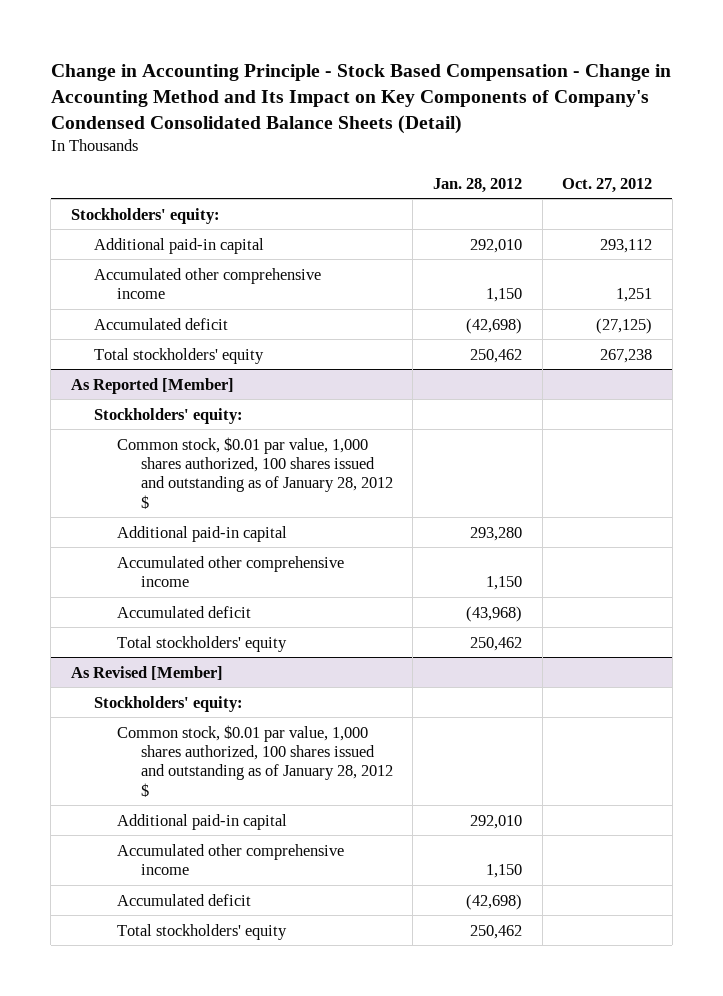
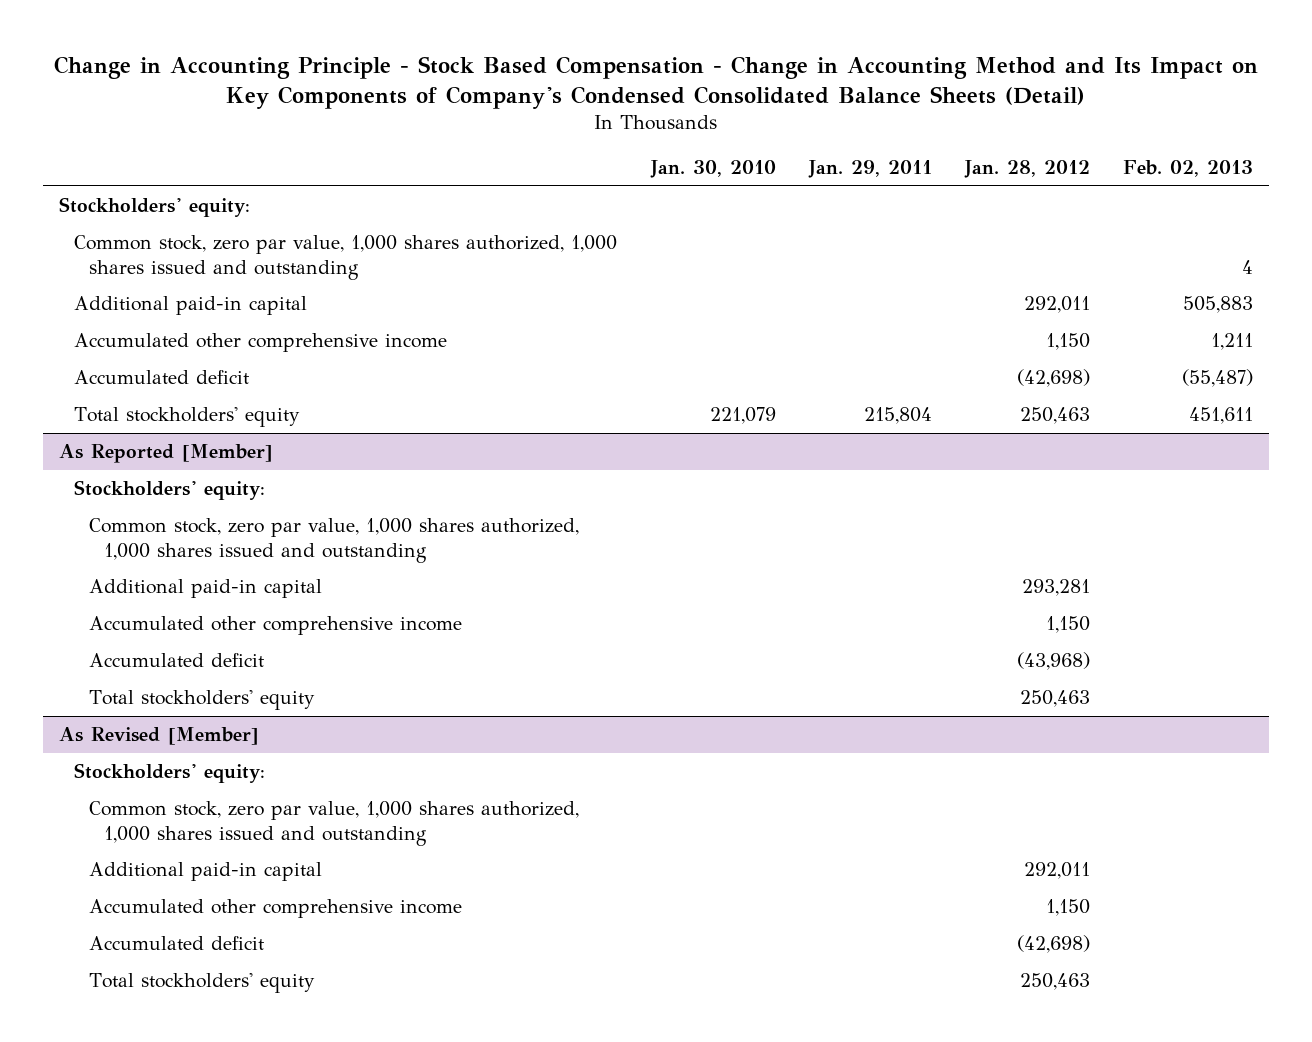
- | Jan. 28, 2012 | Oct. 27, 2012
+ | Jan. 30, 2010 | Jan. 29, 2011 | Jan. 28, 2012 | Feb. 02, 2013
- Additional paid-in capital | 292,010 | 293,112
+ Common stock, zero par value, 1,000 shares authorized, 1,000 shares issued and outstanding | | | | 4
+ Additional paid-in capital | | | 292,011 | 505,883
- Total stockholders' equity | 250,462 | 267,238
+ Total stockholders' equity | 221,079 | 215,804 | 250,463 | 451,611
@ As Reported [Member]
- Common stock, $0.01 par value, 1,000 shares authorized, 100 shares issued and outstanding as of January 28, 2012 $
- Additional paid-in capital | 293,280 |
+ Common stock, zero par value, 1,000 shares authorized, 1,000 shares issued and outstanding
+ Additional paid-in capital | | | 293,281 |
- Total stockholders' equity | 250,462 |
+ Total stockholders' equity | | | 250,463 |
@ As Revised [Member]
- Common stock, $0.01 par value, 1,000 shares authorized, 100 shares issued and outstanding as of January 28, 2012 $
- Additional paid-in capital | 292,010 |
+ Common stock, zero par value, 1,000 shares authorized, 1,000 shares issued and outstanding
+ Additional paid-in capital | | | 292,011 |
- Total stockholders' equity | 250,462 |
+ Total stockholders' equity | | | 250,463 |

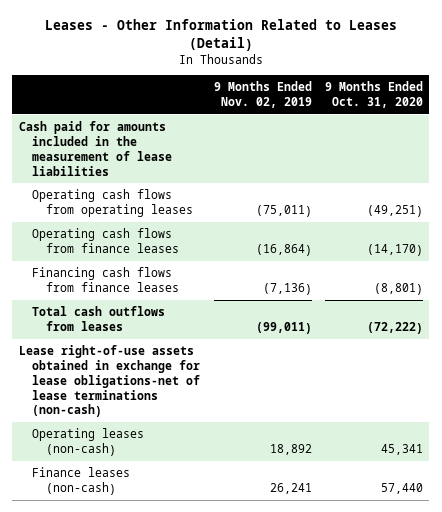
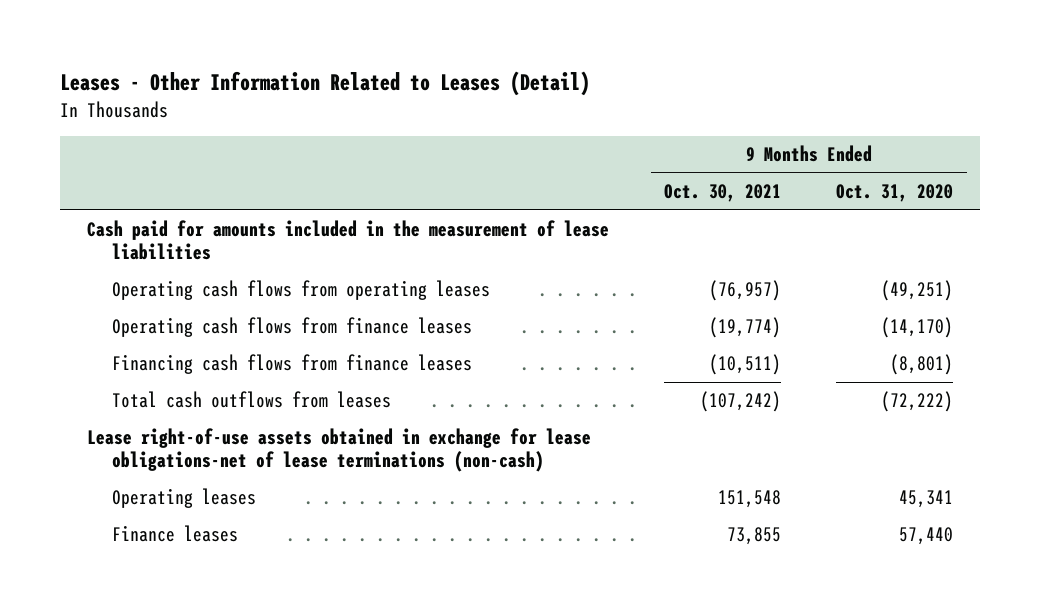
- | 9 Months Ended Nov. 02, 2019 | 9 Months Ended Oct. 31, 2020
+ | 9 Months Ended Oct. 30, 2021 | 9 Months Ended Oct. 31, 2020
- Operating leases (non-cash) | 18,892 | 45,341
- Finance leases (non-cash) | 26,241 | 57,440
+ Operating leases | 151,548 | 45,341
+ Finance leases | 73,855 | 57,440

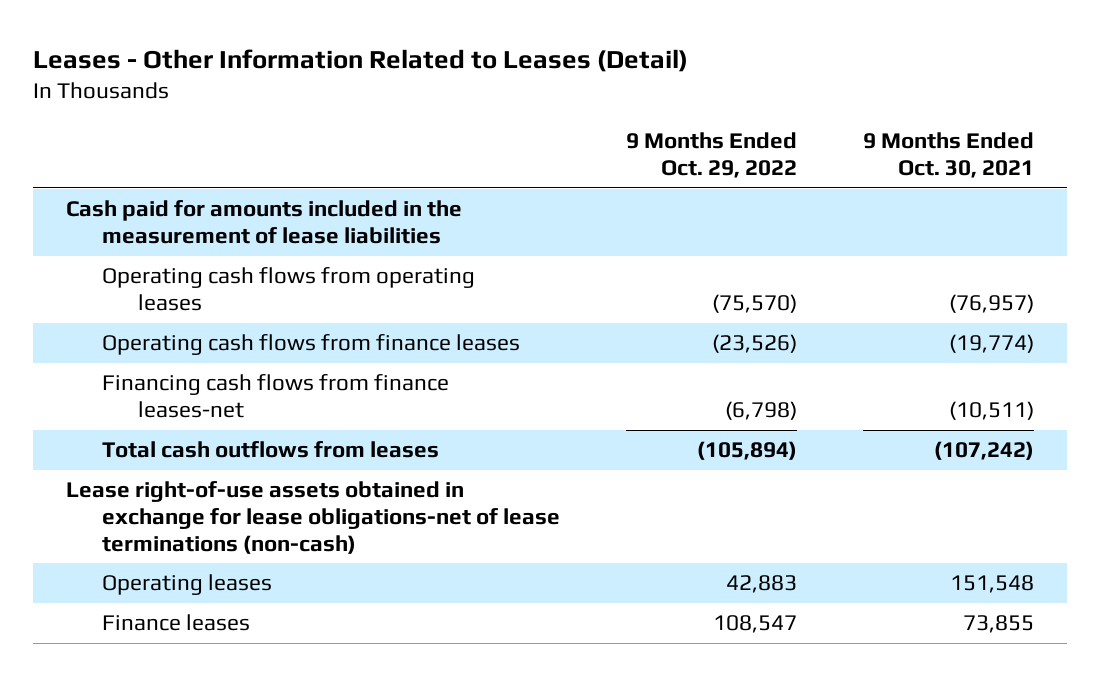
- | 9 Months Ended Oct. 30, 2021 | 9 Months Ended Oct. 31, 2020
+ | 9 Months Ended Oct. 29, 2022 | 9 Months Ended Oct. 30, 2021
- Financing cash flows from finance leases | (10,511) | (8,801)
+ Financing cash flows from finance leases-net | (6,798) | (10,511)

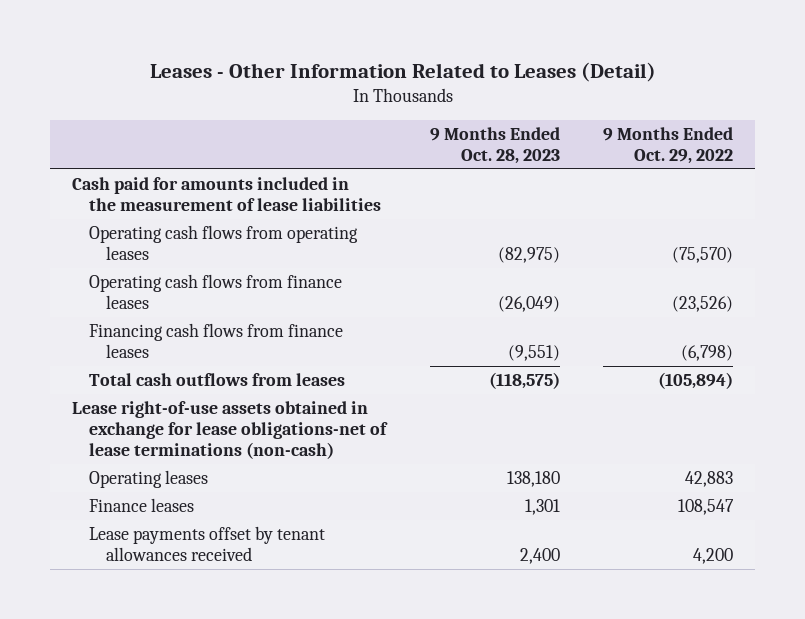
- | 9 Months Ended Oct. 29, 2022 | 9 Months Ended Oct. 30, 2021
+ | 9 Months Ended Oct. 28, 2023 | 9 Months Ended Oct. 29, 2022
- Financing cash flows from finance leases-net | (6,798) | (10,511)
+ Financing cash flows from finance leases | (9,551) | (6,798)
+ Lease payments offset by tenant allowances received | 2,400 | 4,200

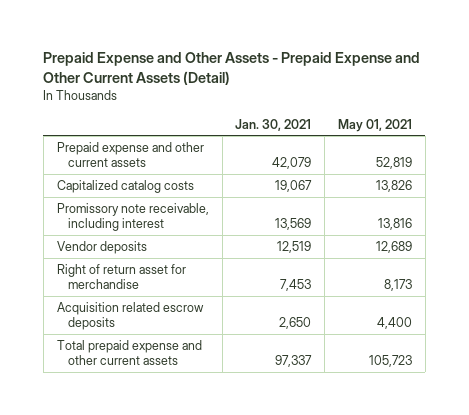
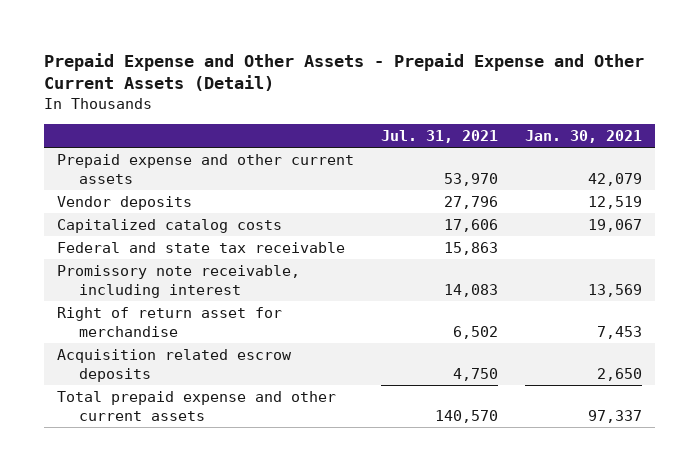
- | Jan. 30, 2021 | May 01, 2021
+ | Jul. 31, 2021 | Jan. 30, 2021
moved up: Vendor deposits | 27,796 | 12,519
+ Federal and state tax receivable | 15,863 |

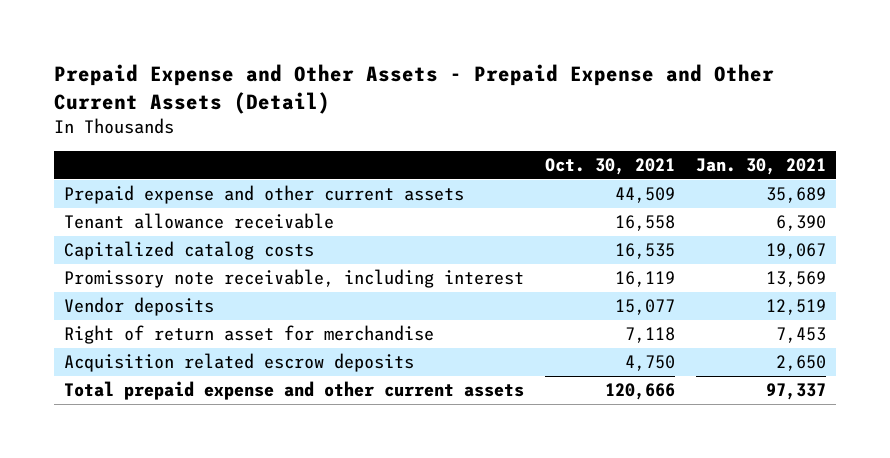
- | Jul. 31, 2021 | Jan. 30, 2021
+ | Oct. 30, 2021 | Jan. 30, 2021
- Prepaid expense and other current assets | 53,970 | 42,079
+ Prepaid expense and other current assets | 44,509 | 35,689
+ Tenant allowance receivable | 16,558 | 6,390
- Federal and state tax receivable | 15,863 |
moved down: Vendor deposits | 15,077 | 12,519

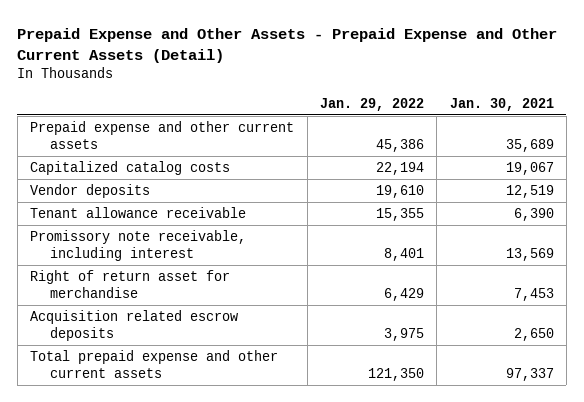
- | Oct. 30, 2021 | Jan. 30, 2021
+ | Jan. 29, 2022 | Jan. 30, 2021
moved down: Tenant allowance receivable | 15,355 | 6,390
moved down: Promissory note receivable, including interest | 8,401 | 13,569

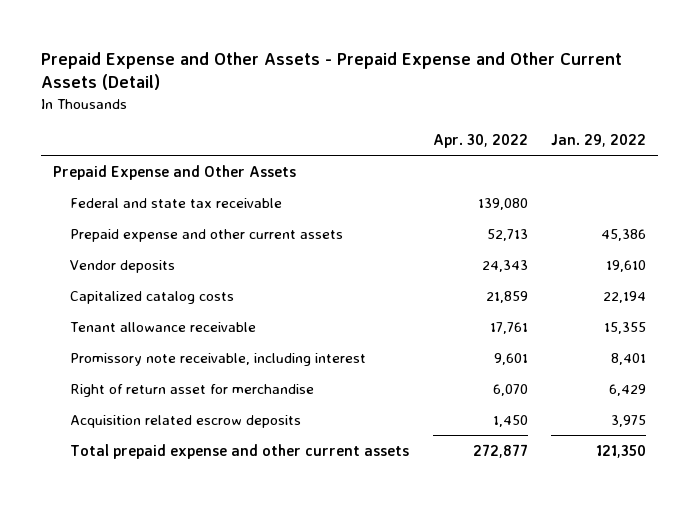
- | Jan. 29, 2022 | Jan. 30, 2021
+ | Apr. 30, 2022 | Jan. 29, 2022
+ Prepaid Expense and Other Assets
+ Federal and state tax receivable | 139,080 |
moved down: Capitalized catalog costs | 21,859 | 22,194

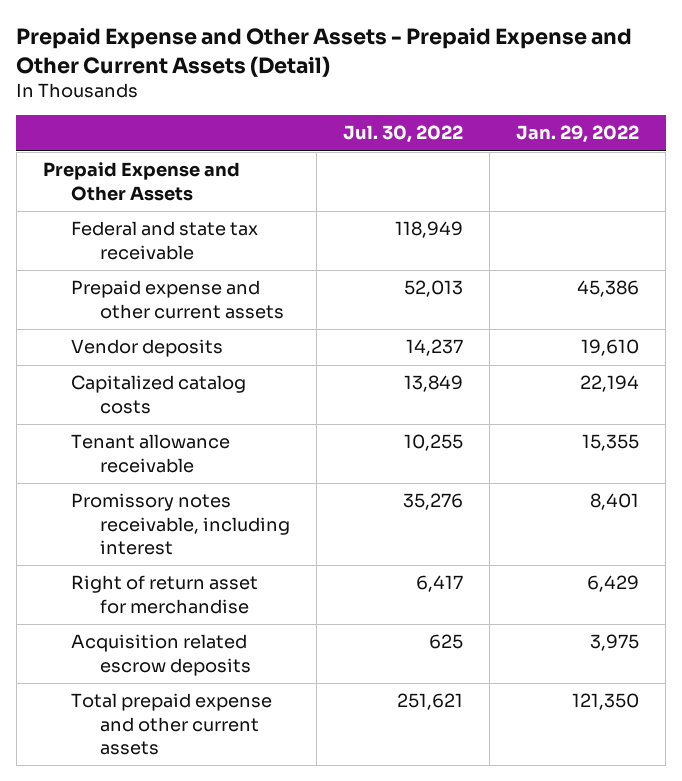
- | Apr. 30, 2022 | Jan. 29, 2022
+ | Jul. 30, 2022 | Jan. 29, 2022
- Promissory note receivable, including interest | 9,601 | 8,401
+ Promissory notes receivable, including interest | 35,276 | 8,401

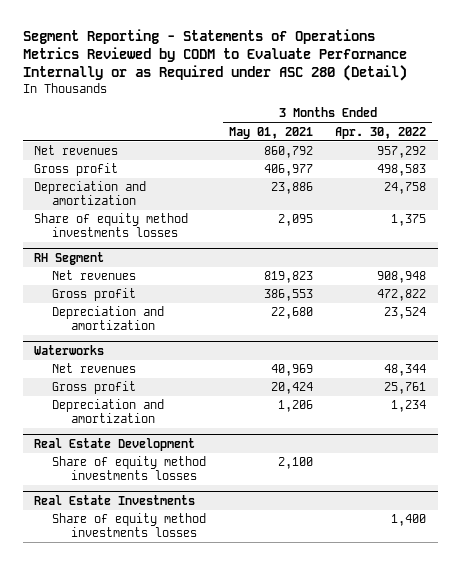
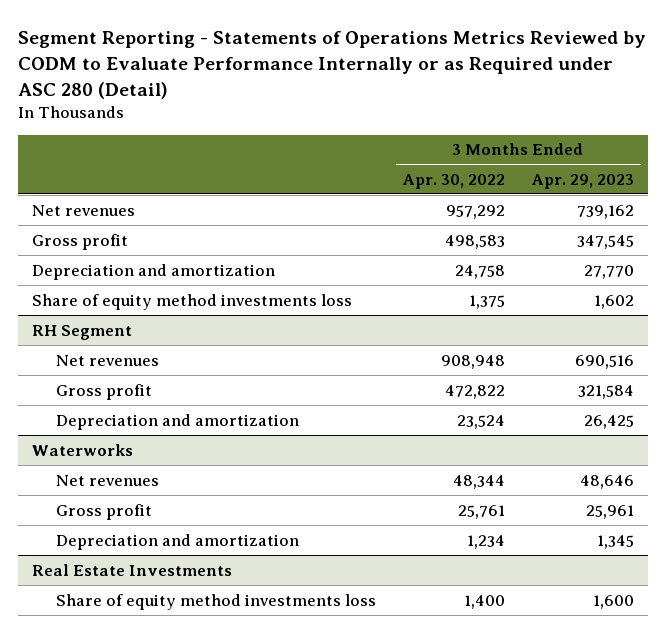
- | 3 Months Ended May 01, 2021 | 3 Months Ended Apr. 30, 2022
+ | 3 Months Ended Apr. 30, 2022 | 3 Months Ended Apr. 29, 2023
- Share of equity method investments losses | 2,095 | 1,375
+ Share of equity method investments loss | 1,375 | 1,602
- Real Estate Development
- Share of equity method investments losses | 2,100 |
@ Real Estate Investments
- Share of equity method investments losses | | 1,400
+ Share of equity method investments loss | 1,400 | 1,600

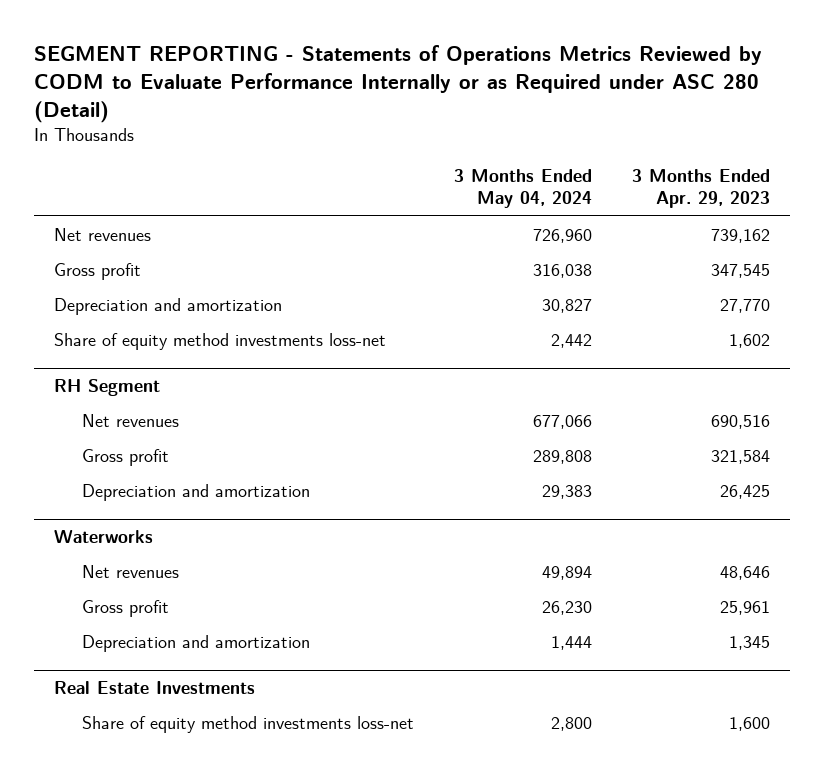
- Segment Reporting - Statements of Operations Metrics Reviewed by CODM to Evaluate Performance Internally or as Required under ASC 280 (Detail)
+ SEGMENT REPORTING - Statements of Operations Metrics Reviewed by CODM to Evaluate Performance Internally or as Required under ASC 280 (Detail)
- | 3 Months Ended Apr. 30, 2022 | 3 Months Ended Apr. 29, 2023
+ | 3 Months Ended May 04, 2024 | 3 Months Ended Apr. 29, 2023
- Share of equity method investments loss | 1,375 | 1,602
+ Share of equity method investments loss-net | 2,442 | 1,602
@ Real Estate Investments
- Share of equity method investments loss | 1,400 | 1,600
+ Share of equity method investments loss-net | 2,800 | 1,600

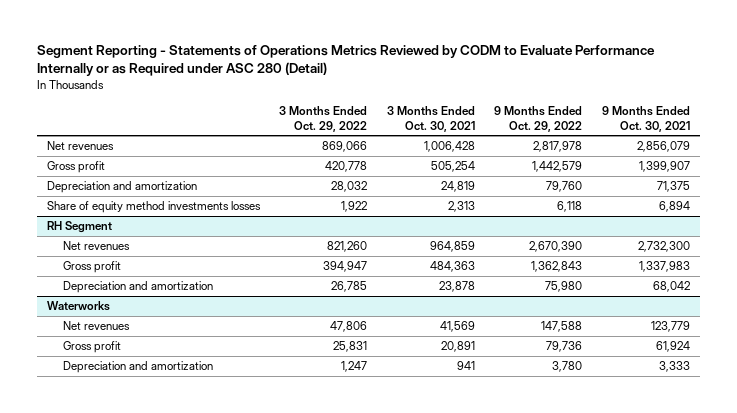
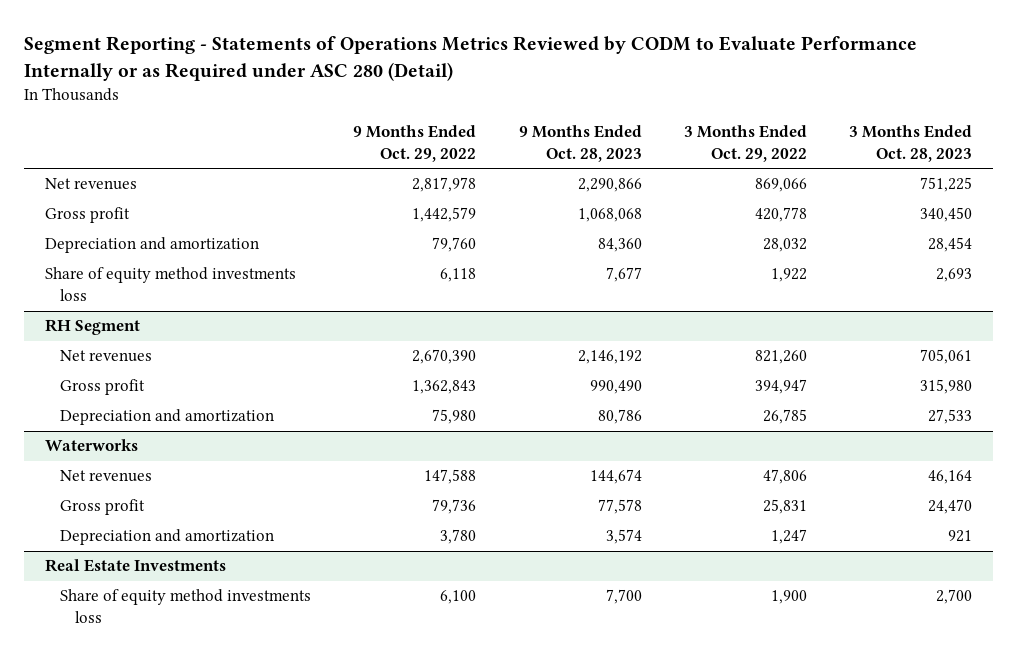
- | 3 Months Ended Oct. 29, 2022 | 3 Months Ended Oct. 30, 2021 | 9 Months Ended Oct. 29, 2022 | 9 Months Ended Oct. 30, 2021
+ | 9 Months Ended Oct. 29, 2022 | 9 Months Ended Oct. 28, 2023 | 3 Months Ended Oct. 29, 2022 | 3 Months Ended Oct. 28, 2023
- Share of equity method investments losses | 1,922 | 2,313 | 6,118 | 6,894
+ Share of equity method investments loss | 6,118 | 7,677 | 1,922 | 2,693
+ Real Estate Investments
+ Share of equity method investments loss | 6,100 | 7,700 | 1,900 | 2,700

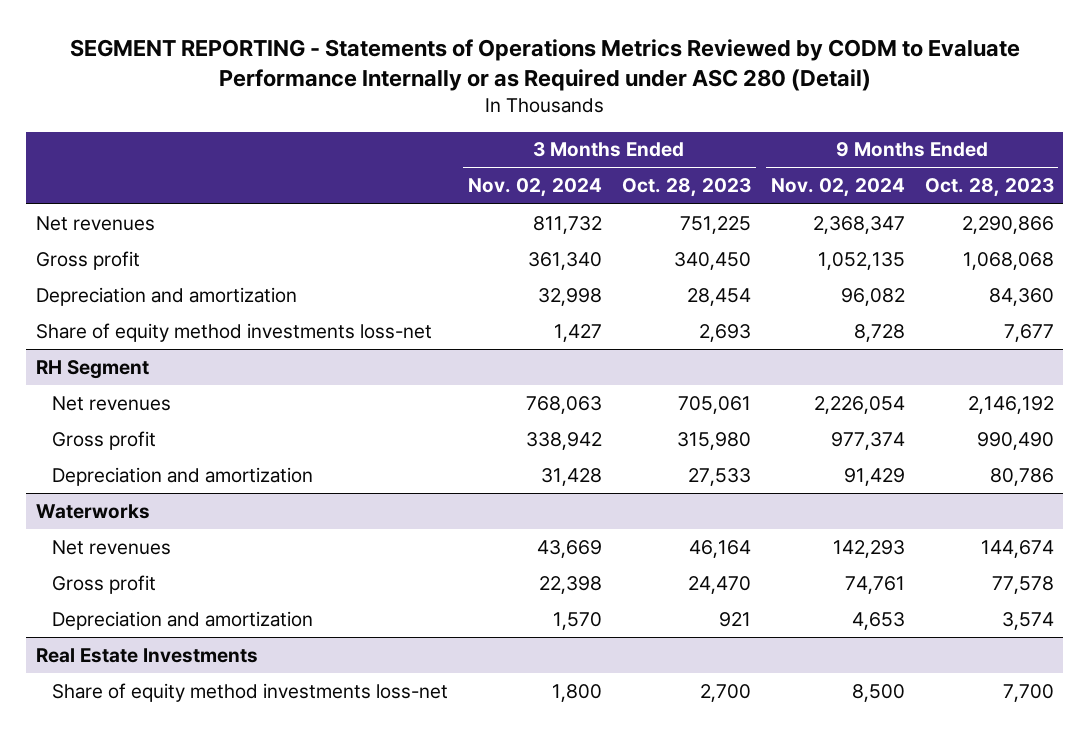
- Segment Reporting - Statements of Operations Metrics Reviewed by CODM to Evaluate Performance Internally or as Required under ASC 280 (Detail)
+ SEGMENT REPORTING - Statements of Operations Metrics Reviewed by CODM to Evaluate Performance Internally or as Required under ASC 280 (Detail)
- | 9 Months Ended Oct. 29, 2022 | 9 Months Ended Oct. 28, 2023 | 3 Months Ended Oct. 29, 2022 | 3 Months Ended Oct. 28, 2023
+ | 3 Months Ended Nov. 02, 2024 | 3 Months Ended Oct. 28, 2023 | 9 Months Ended Nov. 02, 2024 | 9 Months Ended Oct. 28, 2023
- Share of equity method investments loss | 6,118 | 7,677 | 1,922 | 2,693
+ Share of equity method investments loss-net | 1,427 | 2,693 | 8,728 | 7,677
@ Real Estate Investments
- Share of equity method investments loss | 6,100 | 7,700 | 1,900 | 2,700
+ Share of equity method investments loss-net | 1,800 | 2,700 | 8,500 | 7,700

